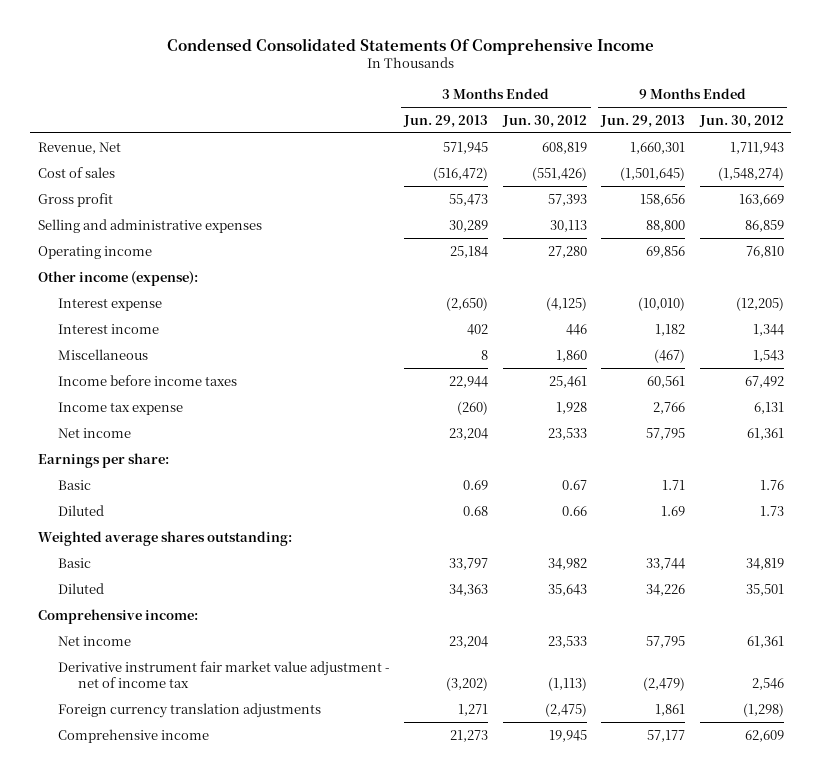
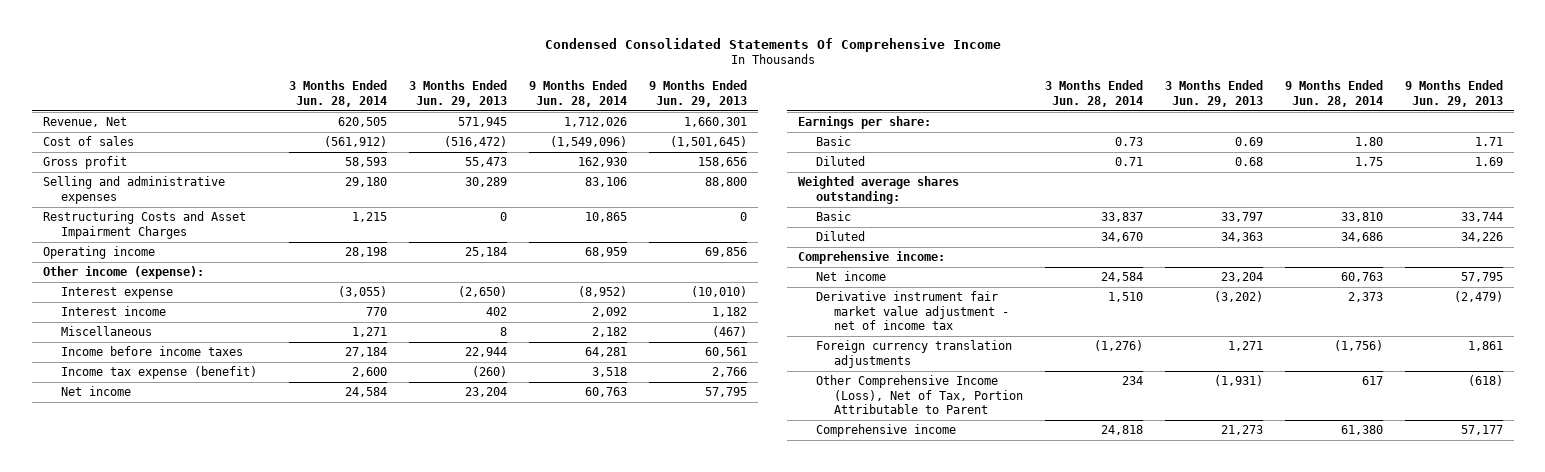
- | 3 Months Ended Jun. 29, 2013 | 3 Months Ended Jun. 30, 2012 | 9 Months Ended Jun. 29, 2013 | 9 Months Ended Jun. 30, 2012
+ | 3 Months Ended Jun. 28, 2014 | 3 Months Ended Jun. 29, 2013 | 9 Months Ended Jun. 28, 2014 | 9 Months Ended Jun. 29, 2013
+ Restructuring Costs and Asset Impairment Charges | 1,215 | 0 | 10,865 | 0
- Income tax expense | (260) | 1,928 | 2,766 | 6,131
+ Income tax expense (benefit) | 2,600 | (260) | 3,518 | 2,766
+ Other Comprehensive Income (Loss), Net of Tax, Portion Attributable to Parent | 234 | (1,931) | 617 | (618)

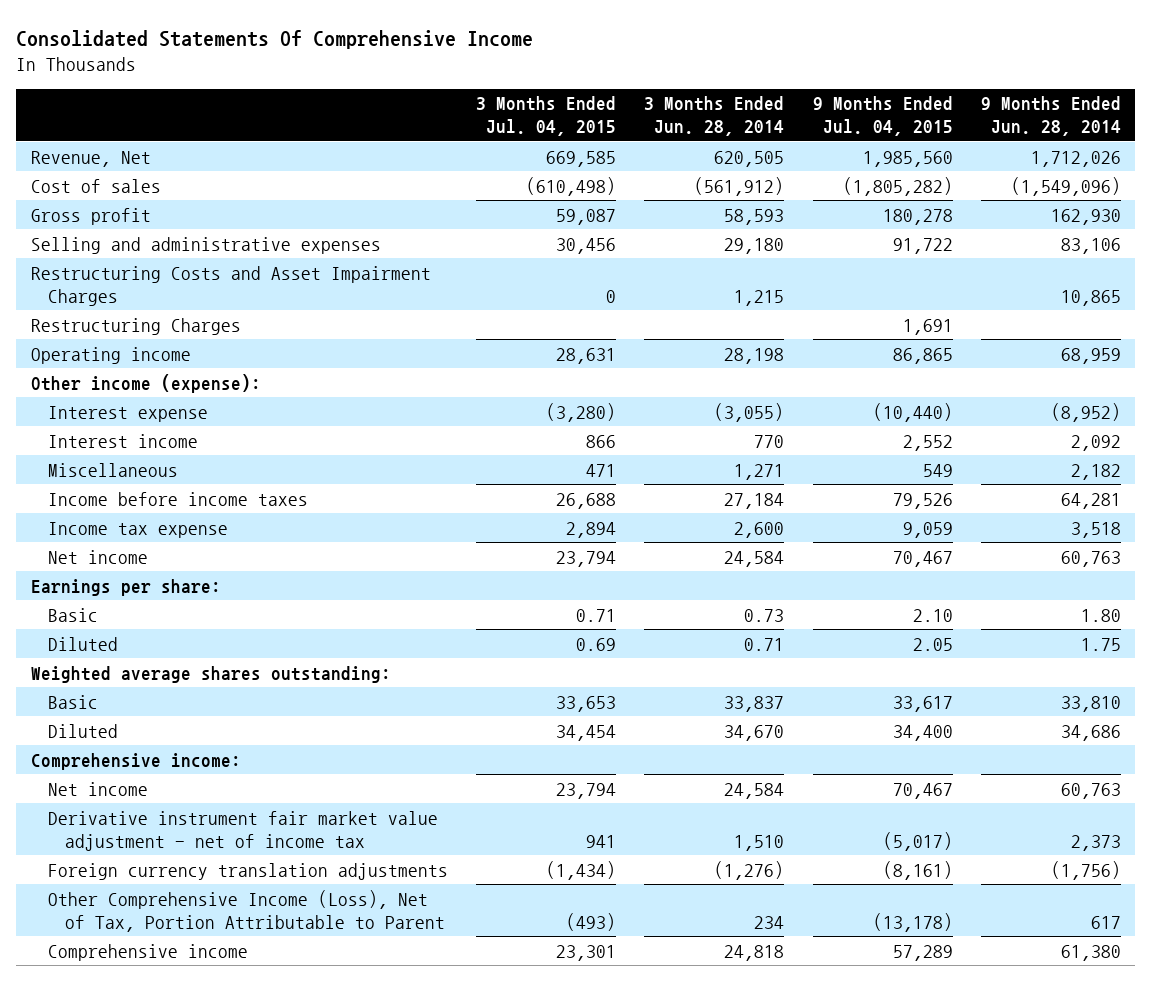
- Condensed Consolidated Statements Of Comprehensive Income
+ Consolidated Statements Of Comprehensive Income
- | 3 Months Ended Jun. 28, 2014 | 3 Months Ended Jun. 29, 2013 | 9 Months Ended Jun. 28, 2014 | 9 Months Ended Jun. 29, 2013
+ | 3 Months Ended Jul. 04, 2015 | 3 Months Ended Jun. 28, 2014 | 9 Months Ended Jul. 04, 2015 | 9 Months Ended Jun. 28, 2014
+ Restructuring Charges | | | 1,691 |
- Income tax expense (benefit) | 2,600 | (260) | 3,518 | 2,766
+ Income tax expense | 2,894 | 2,600 | 9,059 | 3,518

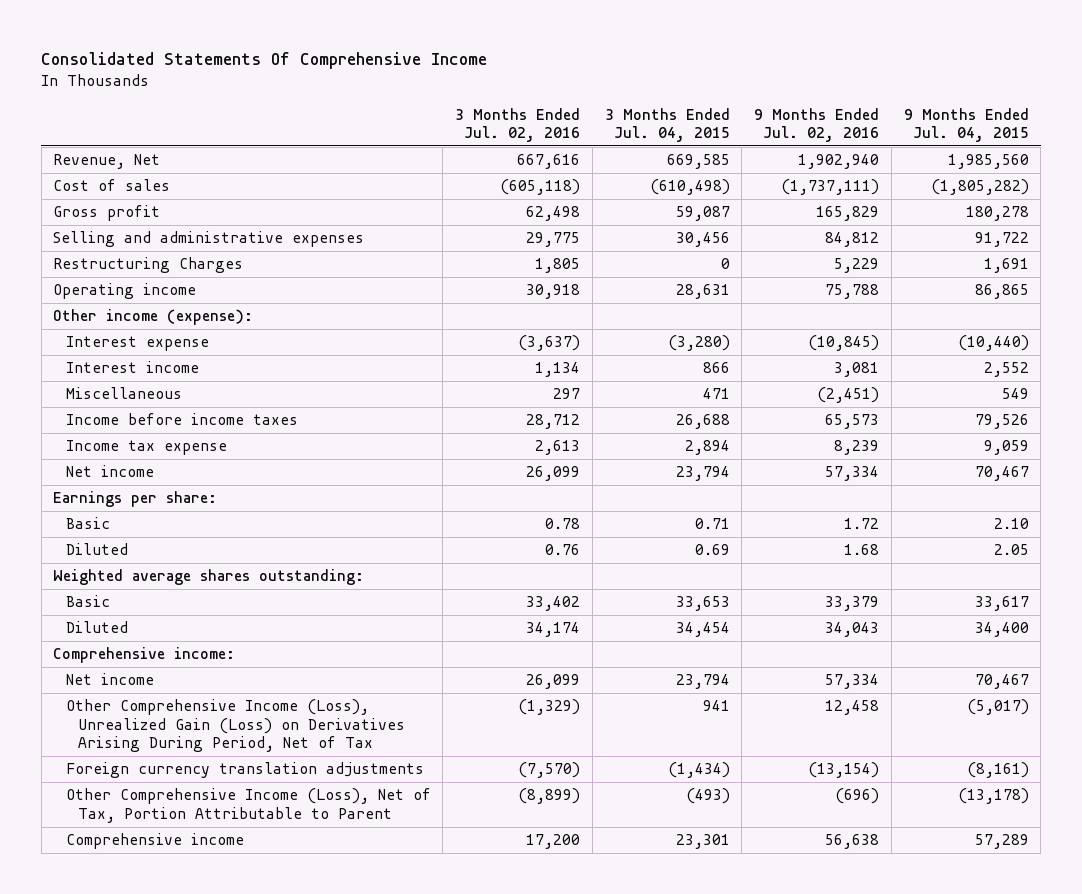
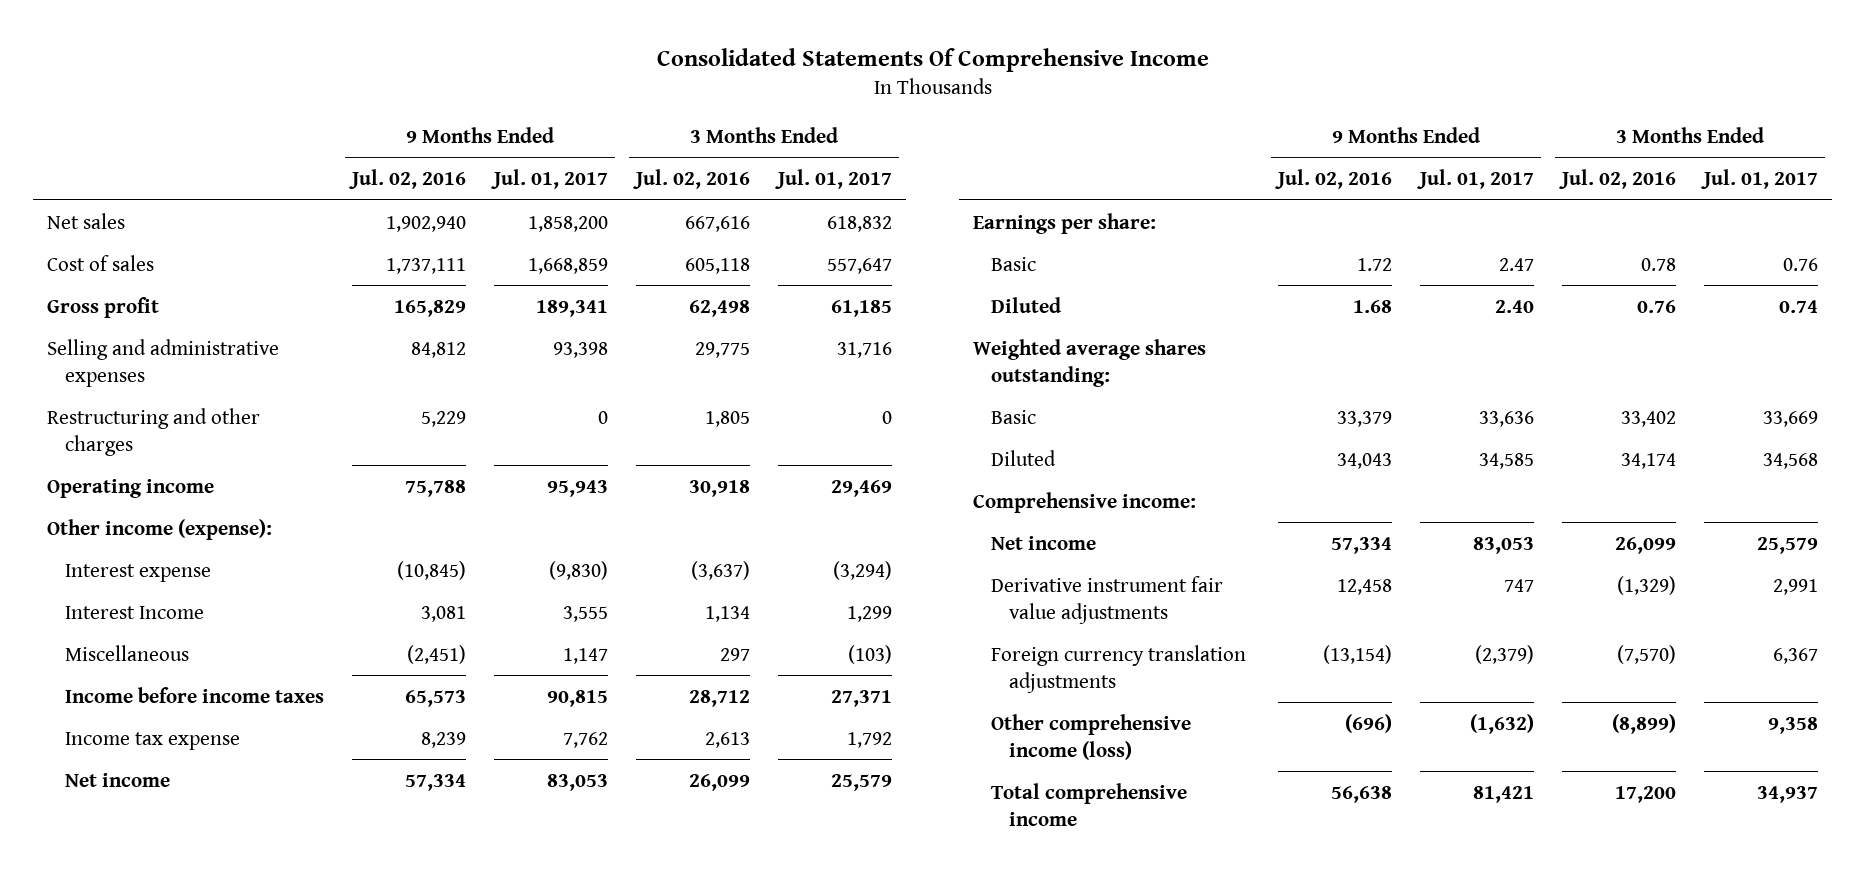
- | 3 Months Ended Jul. 02, 2016 | 3 Months Ended Jul. 04, 2015 | 9 Months Ended Jul. 02, 2016 | 9 Months Ended Jul. 04, 2015
+ | 9 Months Ended Jul. 02, 2016 | 9 Months Ended Jul. 01, 2017 | 3 Months Ended Jul. 02, 2016 | 3 Months Ended Jul. 01, 2017
- Revenue, Net | 667,616 | 669,585 | 1,902,940 | 1,985,560
- Cost of sales | (605,118) | (610,498) | (1,737,111) | (1,805,282)
+ Net sales | 1,902,940 | 1,858,200 | 667,616 | 618,832
+ Cost of sales | 1,737,111 | 1,668,859 | 605,118 | 557,647
- Restructuring Charges | 1,805 | 0 | 5,229 | 1,691
+ Restructuring and other charges | 5,229 | 0 | 1,805 | 0
- Interest income | 1,134 | 866 | 3,081 | 2,552
+ Interest Income | 3,081 | 3,555 | 1,134 | 1,299
- Other Comprehensive Income (Loss), Unrealized Gain (Loss) on Derivatives Arising During Period, Net of Tax | (1,329) | 941 | 12,458 | (5,017)
+ Derivative instrument fair value adjustments | 12,458 | 747 | (1,329) | 2,991
- Other Comprehensive Income (Loss), Net of Tax, Portion Attributable to Parent | (8,899) | (493) | (696) | (13,178)
- Comprehensive income | 17,200 | 23,301 | 56,638 | 57,289
+ Other comprehensive income (loss) | (696) | (1,632) | (8,899) | 9,358
+ Total comprehensive income | 56,638 | 81,421 | 17,200 | 34,937

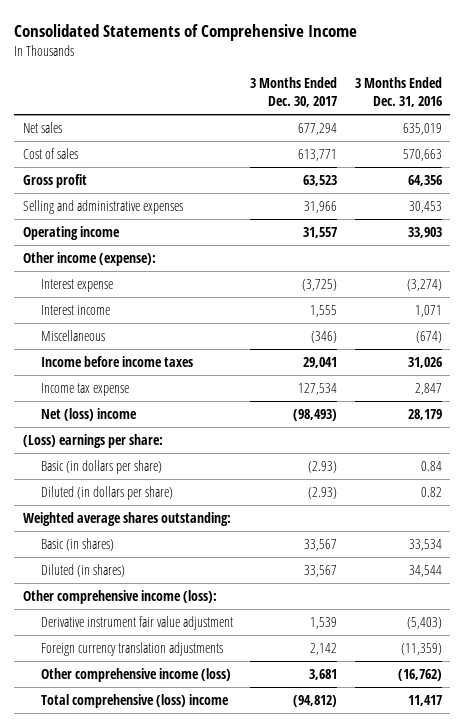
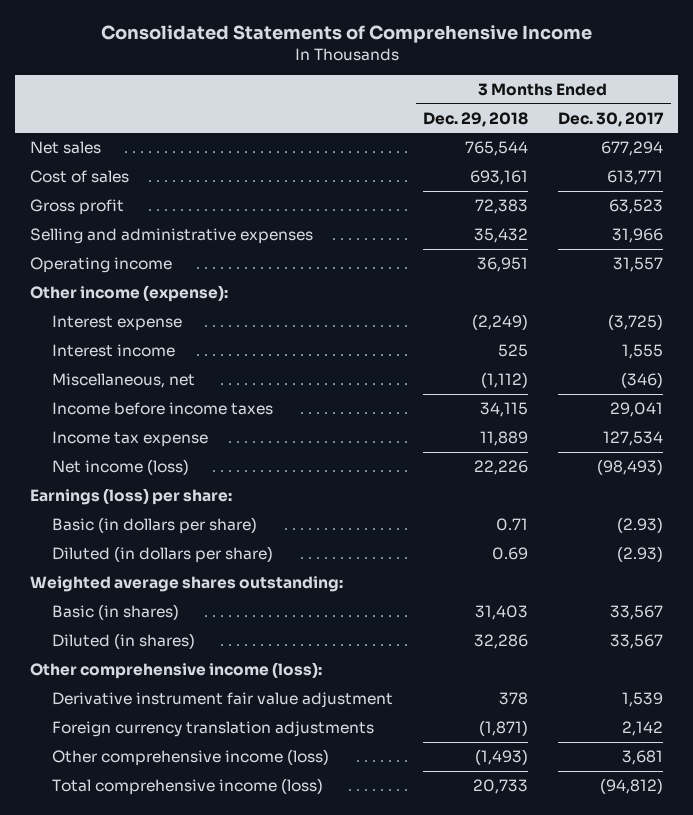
- | 3 Months Ended Dec. 30, 2017 | 3 Months Ended Dec. 31, 2016
+ | 3 Months Ended Dec. 29, 2018 | 3 Months Ended Dec. 30, 2017
- Miscellaneous | (346) | (674)
+ Miscellaneous, net | (1,112) | (346)
- Net (loss) income | (98,493) | 28,179
- (Loss) earnings per share:
+ Net income (loss) | 22,226 | (98,493)
+ Earnings (loss) per share:
- Total comprehensive (loss) income | (94,812) | 11,417
+ Total comprehensive income (loss) | 20,733 | (94,812)

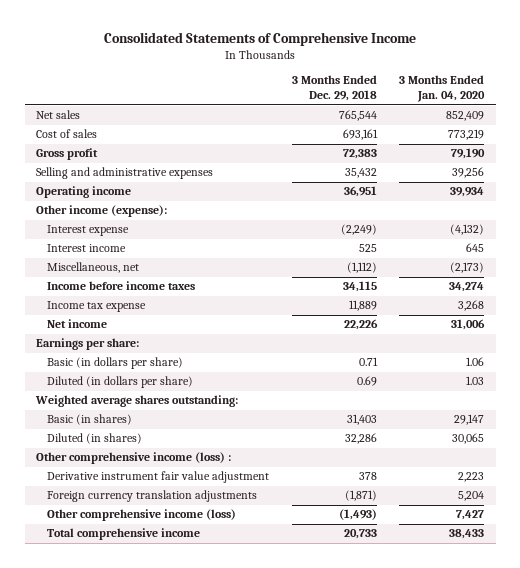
- | 3 Months Ended Dec. 29, 2018 | 3 Months Ended Dec. 30, 2017
+ | 3 Months Ended Dec. 29, 2018 | 3 Months Ended Jan. 04, 2020
- Net income (loss) | 22,226 | (98,493)
- Earnings (loss) per share:
+ Net income | 22,226 | 31,006
+ Earnings per share:
- Other comprehensive income (loss):
+ Other comprehensive income (loss) :
- Total comprehensive income (loss) | 20,733 | (94,812)
+ Total comprehensive income | 20,733 | 38,433

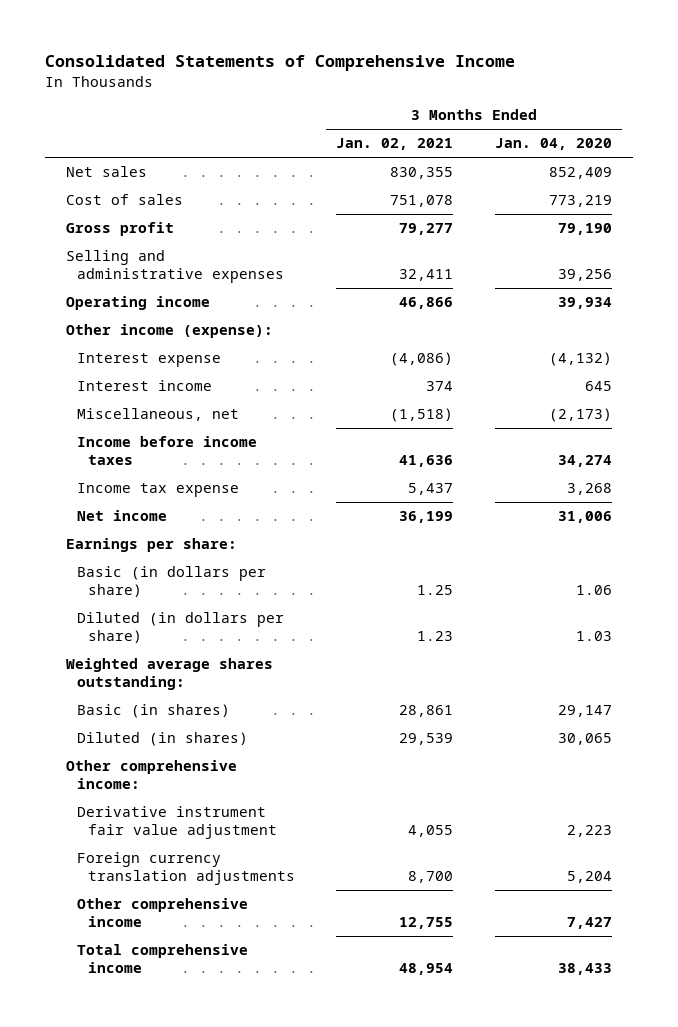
- | 3 Months Ended Dec. 29, 2018 | 3 Months Ended Jan. 04, 2020
+ | 3 Months Ended Jan. 02, 2021 | 3 Months Ended Jan. 04, 2020
- Other comprehensive income (loss) :
+ Other comprehensive income:
- Other comprehensive income (loss) | (1,493) | 7,427
+ Other comprehensive income | 12,755 | 7,427

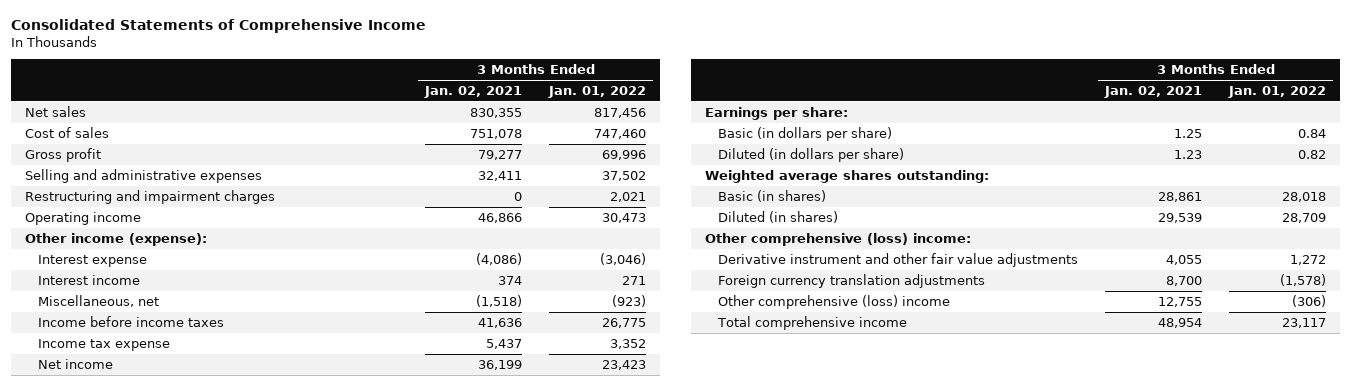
- | 3 Months Ended Jan. 02, 2021 | 3 Months Ended Jan. 04, 2020
+ | 3 Months Ended Jan. 02, 2021 | 3 Months Ended Jan. 01, 2022
+ Restructuring and impairment charges | 0 | 2,021
- Other comprehensive income:
- Derivative instrument fair value adjustment | 4,055 | 2,223
+ Other comprehensive (loss) income:
+ Derivative instrument and other fair value adjustments | 4,055 | 1,272
- Other comprehensive income | 12,755 | 7,427
+ Other comprehensive (loss) income | 12,755 | (306)

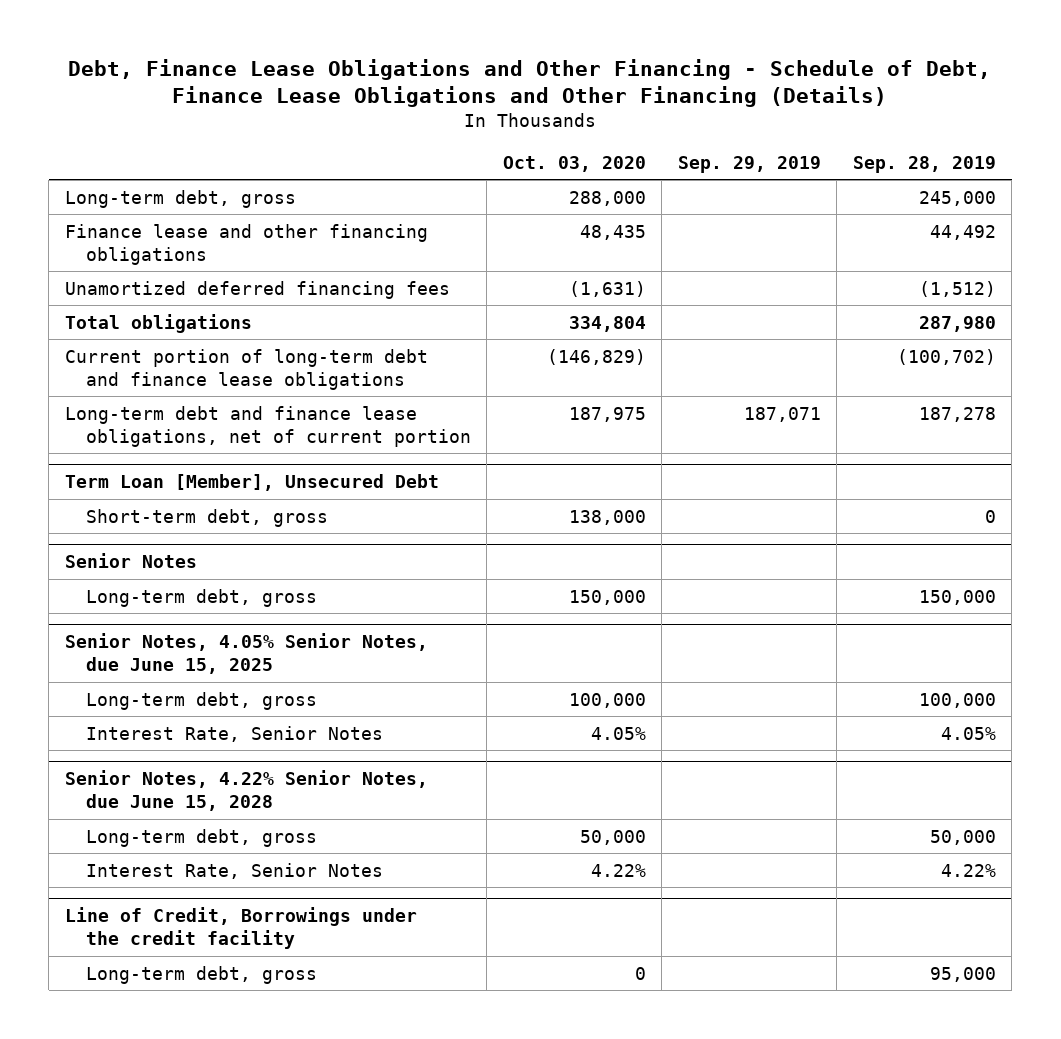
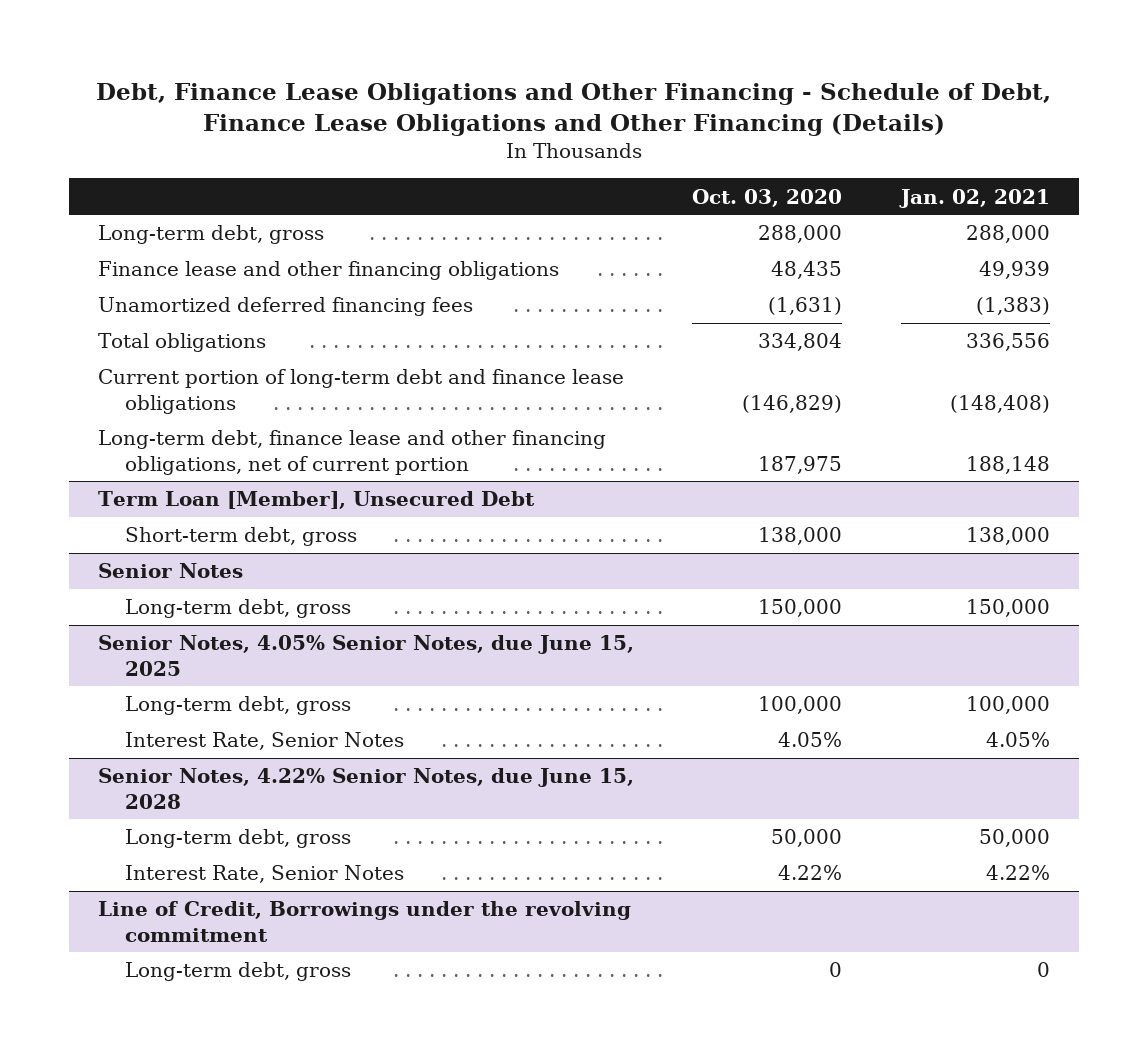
- | Oct. 03, 2020 | Sep. 29, 2019 | Sep. 28, 2019
+ | Oct. 03, 2020 | Jan. 02, 2021
- Long-term debt and finance lease obligations, net of current portion | 187,975 | 187,071 | 187,278
+ Long-term debt, finance lease and other financing obligations, net of current portion | 187,975 | 188,148
- Line of Credit, Borrowings under the credit facility
+ Line of Credit, Borrowings under the revolving commitment

